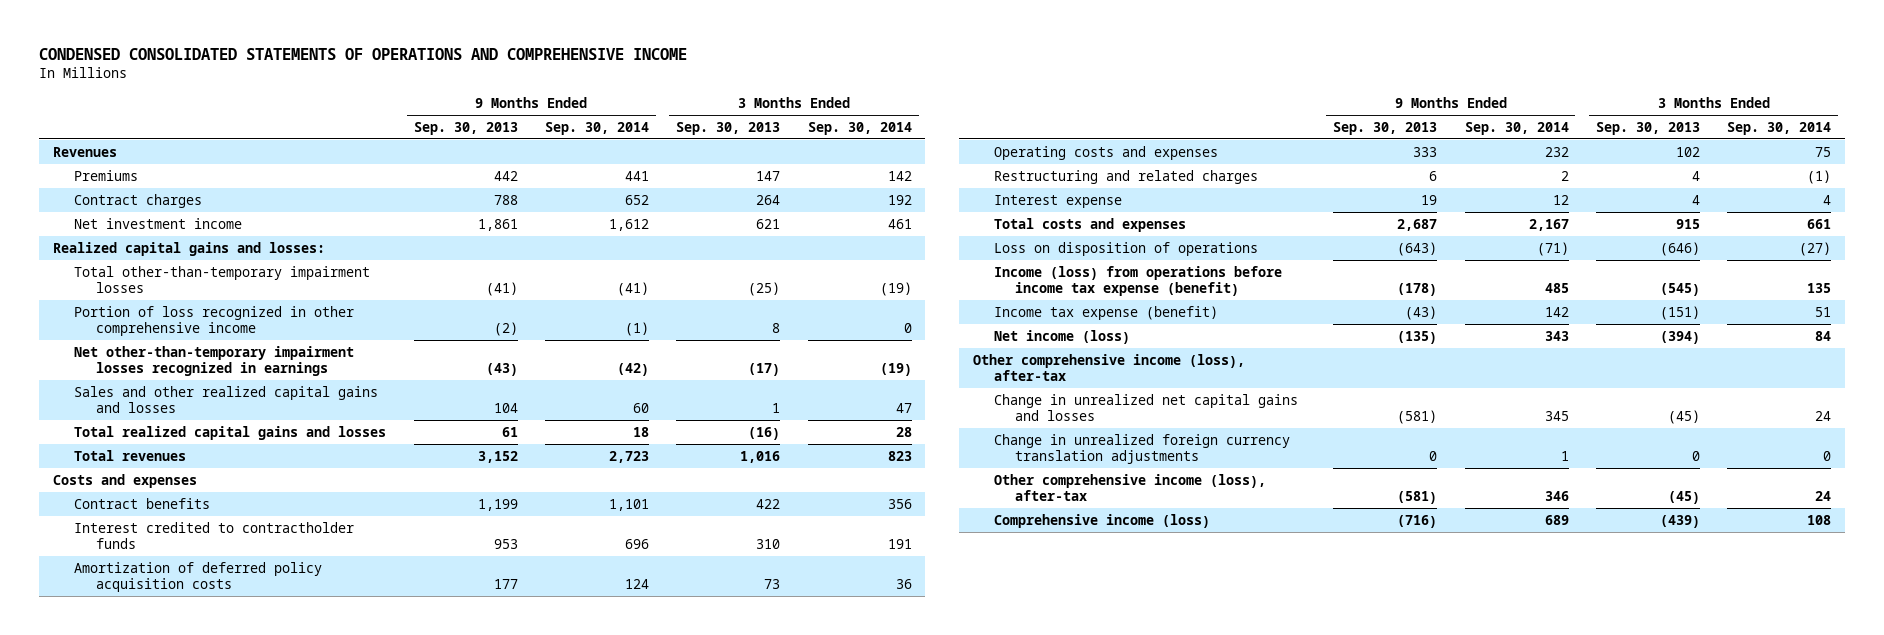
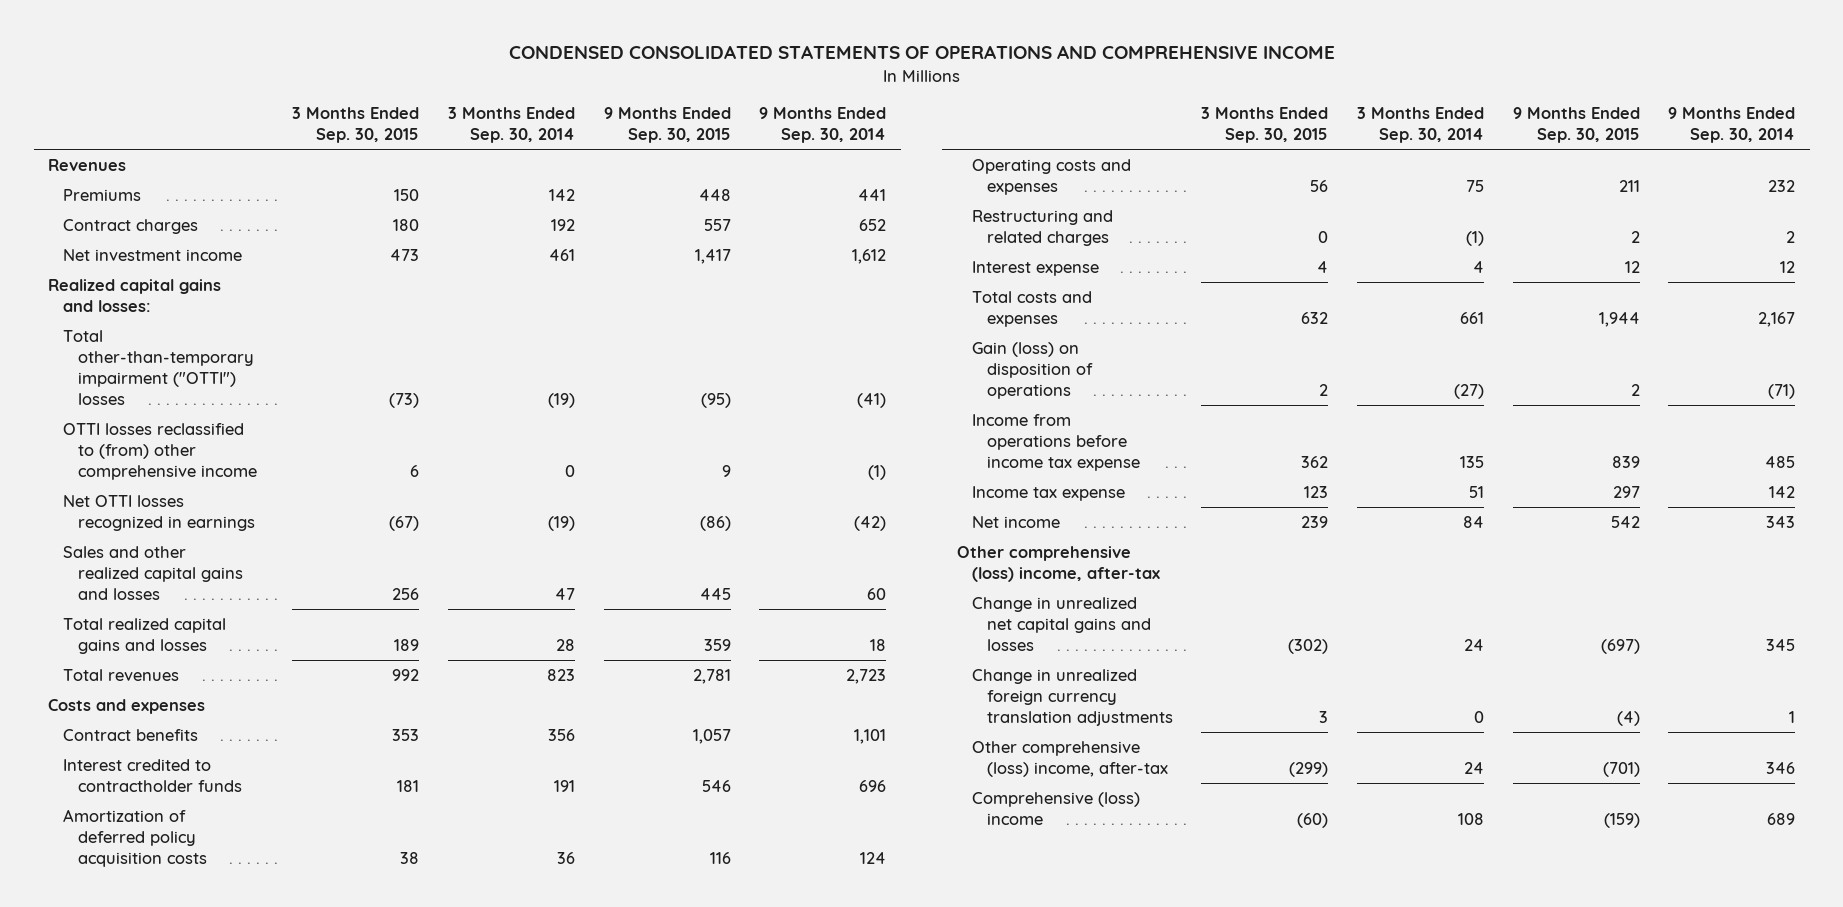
- | 9 Months Ended Sep. 30, 2013 | 9 Months Ended Sep. 30, 2014 | 3 Months Ended Sep. 30, 2013 | 3 Months Ended Sep. 30, 2014
+ | 3 Months Ended Sep. 30, 2015 | 3 Months Ended Sep. 30, 2014 | 9 Months Ended Sep. 30, 2015 | 9 Months Ended Sep. 30, 2014
- Total other-than-temporary impairment losses | (41) | (41) | (25) | (19)
- Portion of loss recognized in other comprehensive income | (2) | (1) | 8 | 0
- Net other-than-temporary impairment losses recognized in earnings | (43) | (42) | (17) | (19)
+ Total other-than-temporary impairment ("OTTI") losses | (73) | (19) | (95) | (41)
+ OTTI losses reclassified to (from) other comprehensive income | 6 | 0 | 9 | (1)
+ Net OTTI losses recognized in earnings | (67) | (19) | (86) | (42)
- Loss on disposition of operations | (643) | (71) | (646) | (27)
- Income (loss) from operations before income tax expense (benefit) | (178) | 485 | (545) | 135
- Income tax expense (benefit) | (43) | 142 | (151) | 51
- Net income (loss) | (135) | 343 | (394) | 84
- Other comprehensive income (loss), after-tax
+ Gain (loss) on disposition of operations | 2 | (27) | 2 | (71)
+ Income from operations before income tax expense | 362 | 135 | 839 | 485
+ Income tax expense | 123 | 51 | 297 | 142
+ Net income | 239 | 84 | 542 | 343
+ Other comprehensive (loss) income, after-tax
- Other comprehensive income (loss), after-tax | (581) | 346 | (45) | 24
- Comprehensive income (loss) | (716) | 689 | (439) | 108
+ Other comprehensive (loss) income, after-tax | (299) | 24 | (701) | 346
+ Comprehensive (loss) income | (60) | 108 | (159) | 689

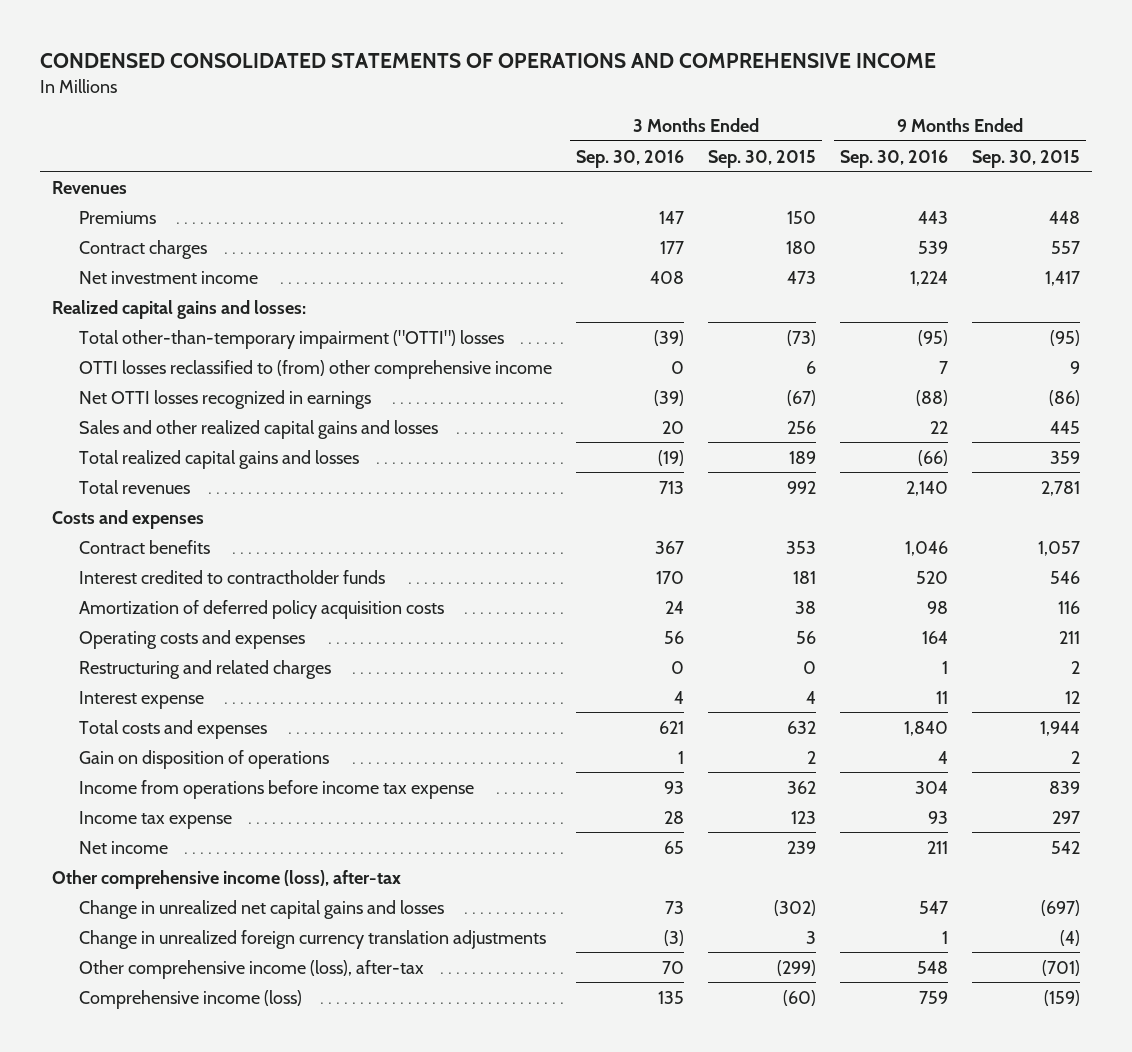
- | 3 Months Ended Sep. 30, 2015 | 3 Months Ended Sep. 30, 2014 | 9 Months Ended Sep. 30, 2015 | 9 Months Ended Sep. 30, 2014
+ | 3 Months Ended Sep. 30, 2016 | 3 Months Ended Sep. 30, 2015 | 9 Months Ended Sep. 30, 2016 | 9 Months Ended Sep. 30, 2015
- Gain (loss) on disposition of operations | 2 | (27) | 2 | (71)
+ Gain on disposition of operations | 1 | 2 | 4 | 2
- Other comprehensive (loss) income, after-tax
+ Other comprehensive income (loss), after-tax
- Other comprehensive (loss) income, after-tax | (299) | 24 | (701) | 346
- Comprehensive (loss) income | (60) | 108 | (159) | 689
+ Other comprehensive income (loss), after-tax | 70 | (299) | 548 | (701)
+ Comprehensive income (loss) | 135 | (60) | 759 | (159)

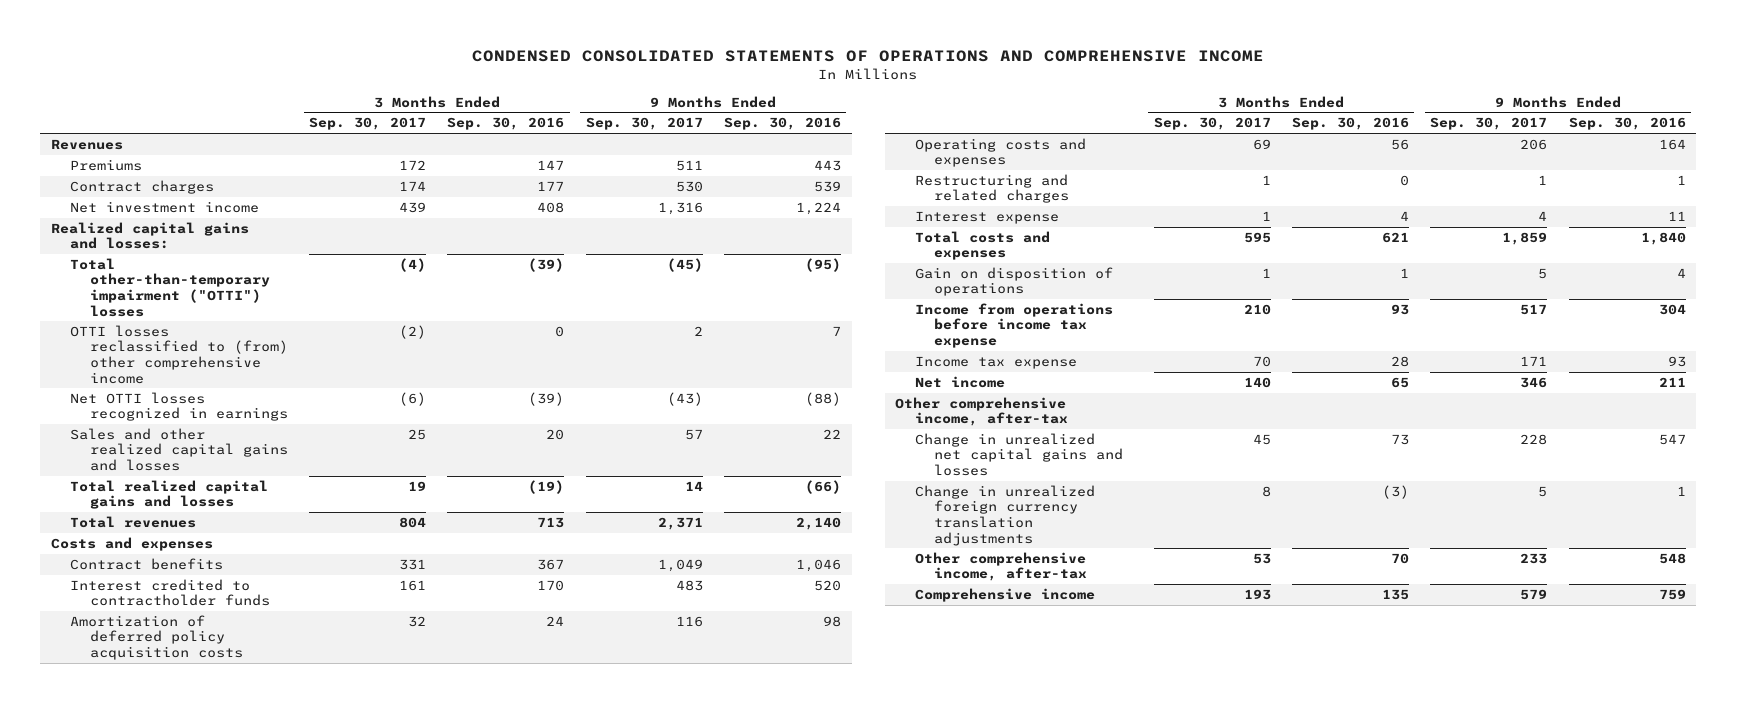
- | 3 Months Ended Sep. 30, 2016 | 3 Months Ended Sep. 30, 2015 | 9 Months Ended Sep. 30, 2016 | 9 Months Ended Sep. 30, 2015
+ | 3 Months Ended Sep. 30, 2017 | 3 Months Ended Sep. 30, 2016 | 9 Months Ended Sep. 30, 2017 | 9 Months Ended Sep. 30, 2016
- Other comprehensive income (loss), after-tax
+ Other comprehensive income, after-tax
- Other comprehensive income (loss), after-tax | 70 | (299) | 548 | (701)
- Comprehensive income (loss) | 135 | (60) | 759 | (159)
+ Other comprehensive income, after-tax | 53 | 70 | 233 | 548
+ Comprehensive income | 193 | 135 | 579 | 759

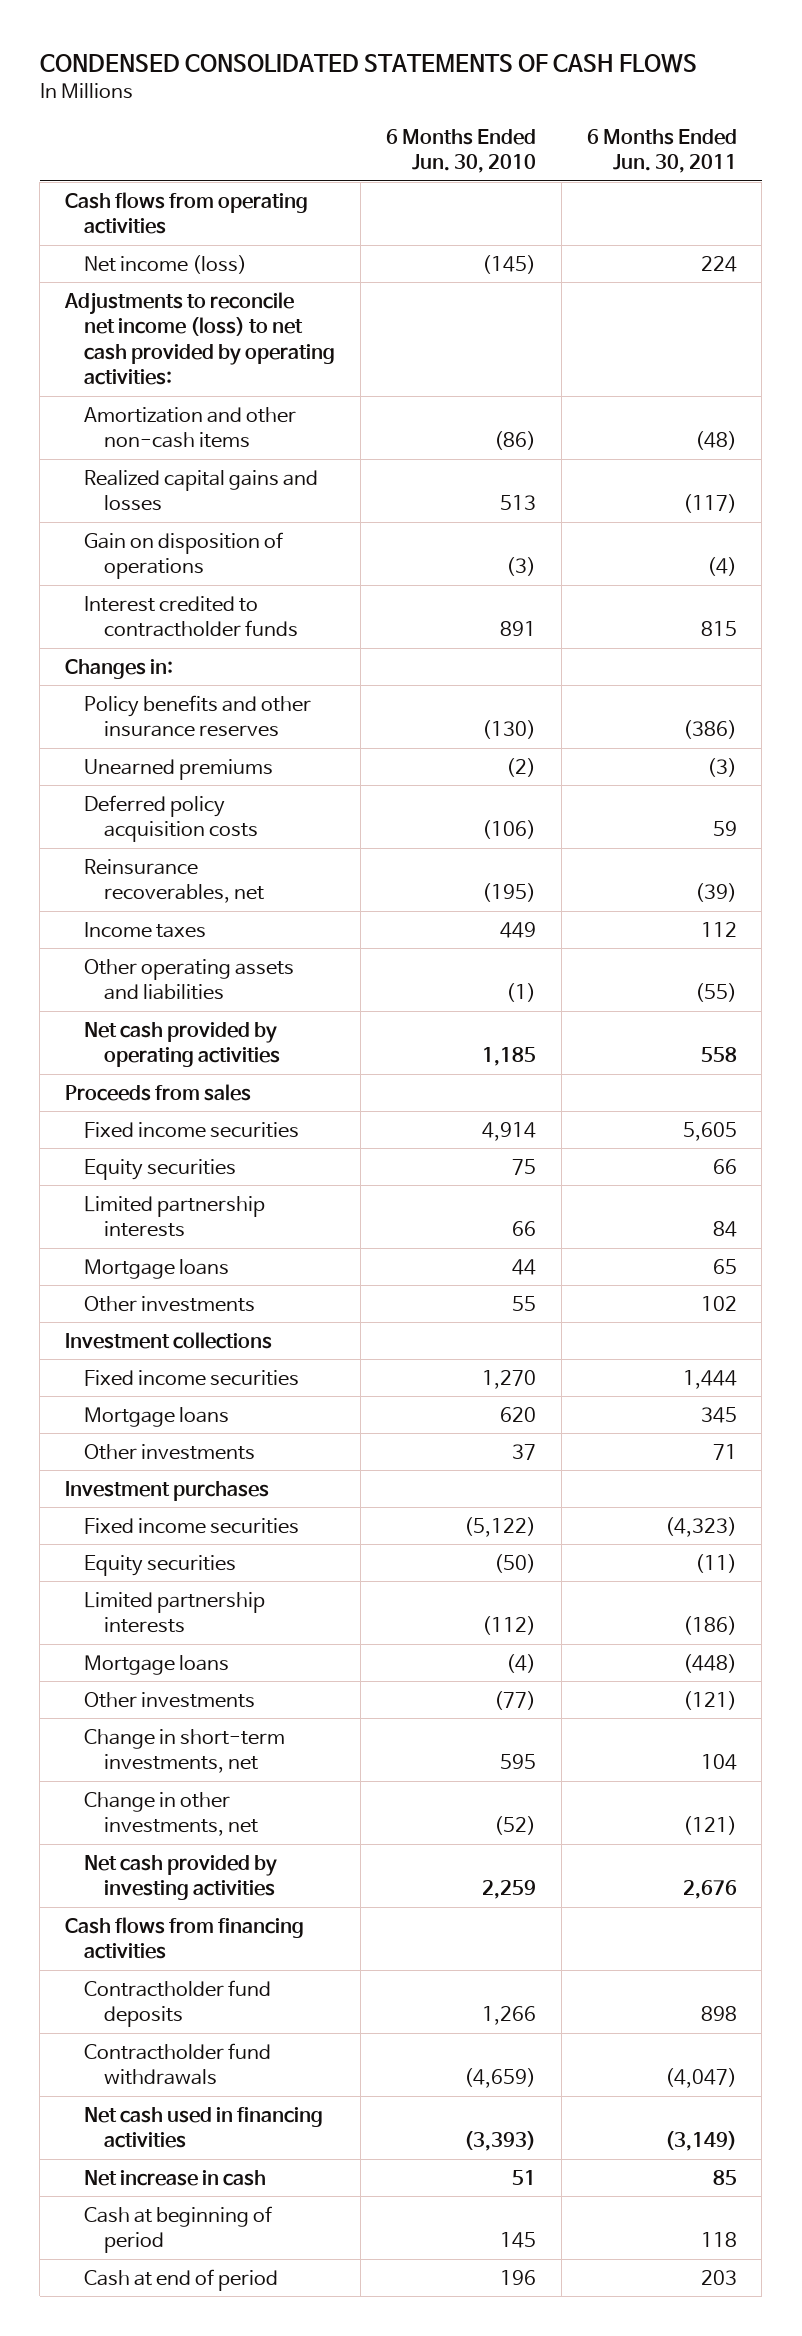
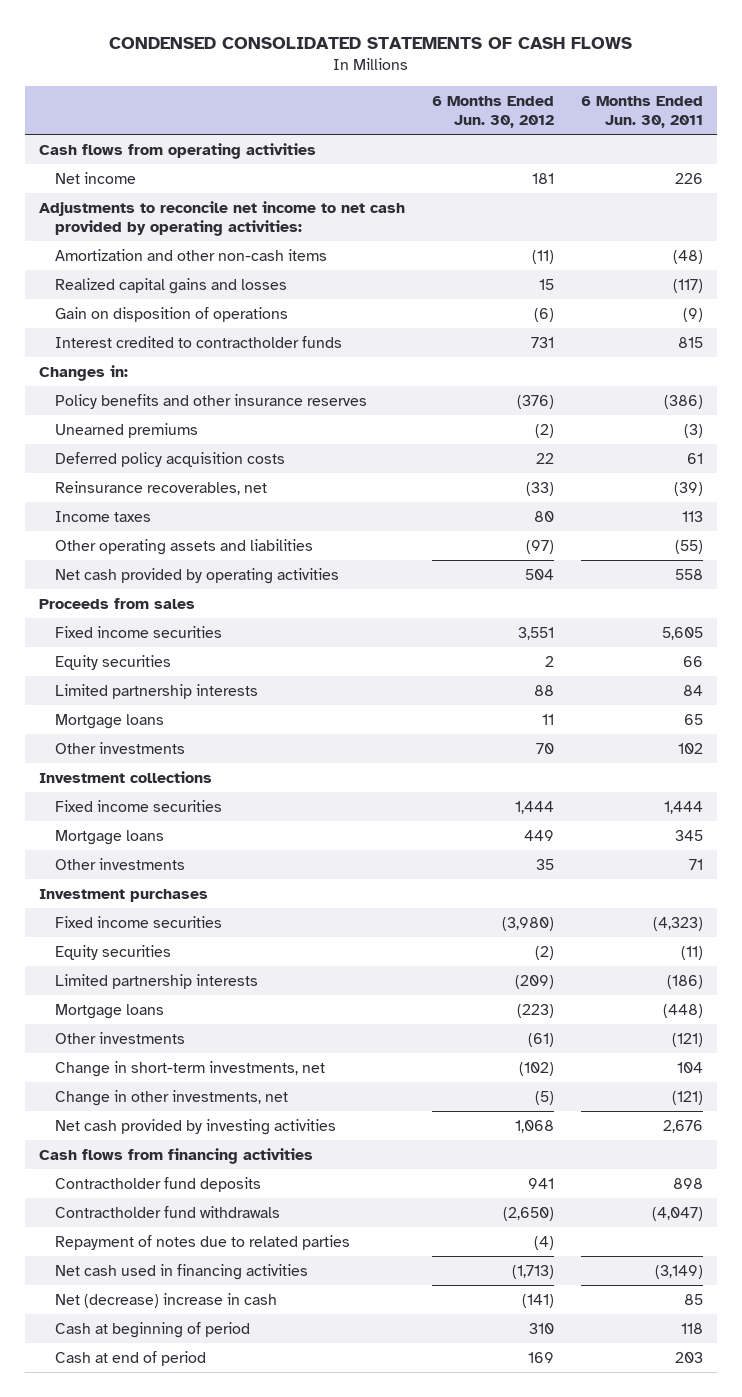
- | 6 Months Ended Jun. 30, 2010 | 6 Months Ended Jun. 30, 2011
+ | 6 Months Ended Jun. 30, 2012 | 6 Months Ended Jun. 30, 2011
- Net income (loss) | (145) | 224
- Adjustments to reconcile net income (loss) to net cash provided by operating activities:
+ Net income | 181 | 226
+ Adjustments to reconcile net income to net cash provided by operating activities:
- Gain on disposition of operations | (3) | (4)
+ Gain on disposition of operations | (6) | (9)
- Deferred policy acquisition costs | (106) | 59
+ Deferred policy acquisition costs | 22 | 61
- Income taxes | 449 | 112
+ Income taxes | 80 | 113
+ Repayment of notes due to related parties | (4) |
- Net increase in cash | 51 | 85
+ Net (decrease) increase in cash | (141) | 85

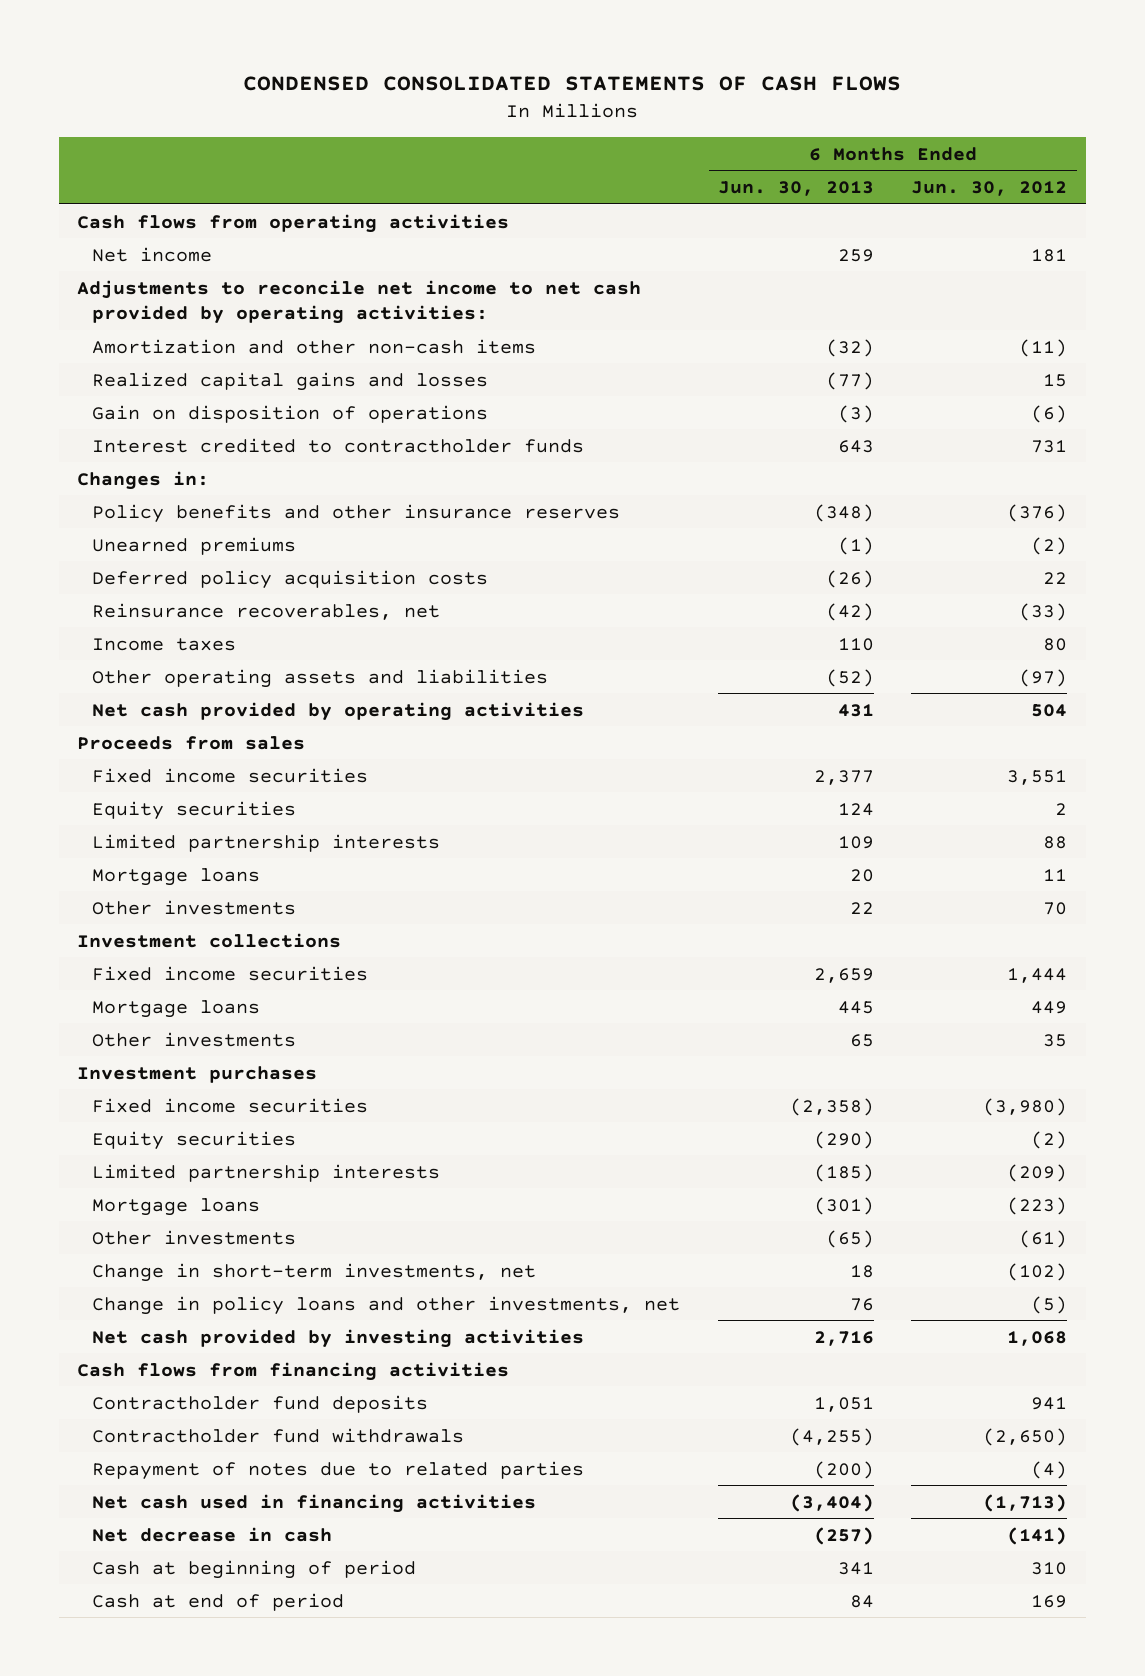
- | 6 Months Ended Jun. 30, 2012 | 6 Months Ended Jun. 30, 2011
+ | 6 Months Ended Jun. 30, 2013 | 6 Months Ended Jun. 30, 2012
- Change in other investments, net | (5) | (121)
+ Change in policy loans and other investments, net | 76 | (5)
- Net (decrease) increase in cash | (141) | 85
+ Net decrease in cash | (257) | (141)

